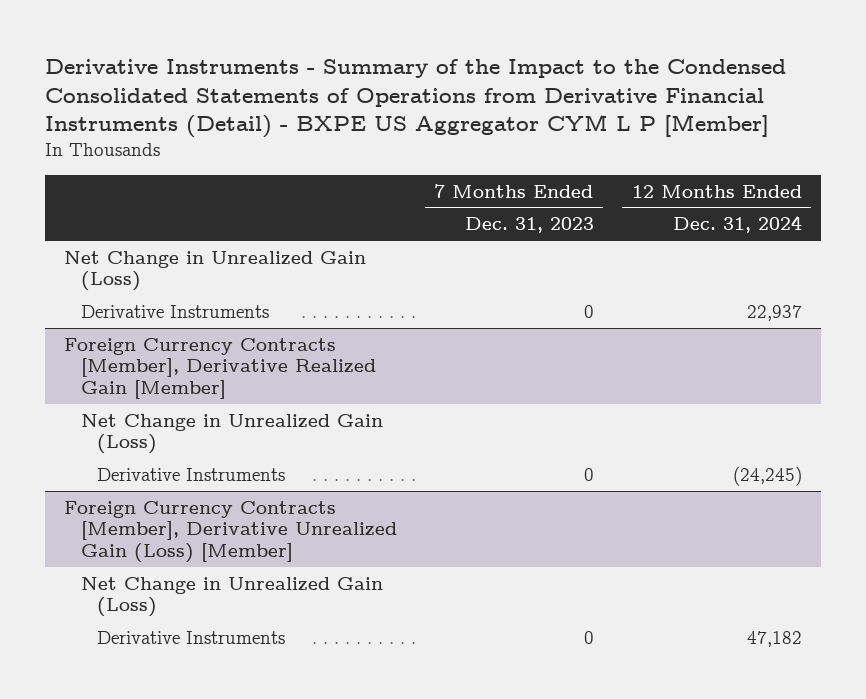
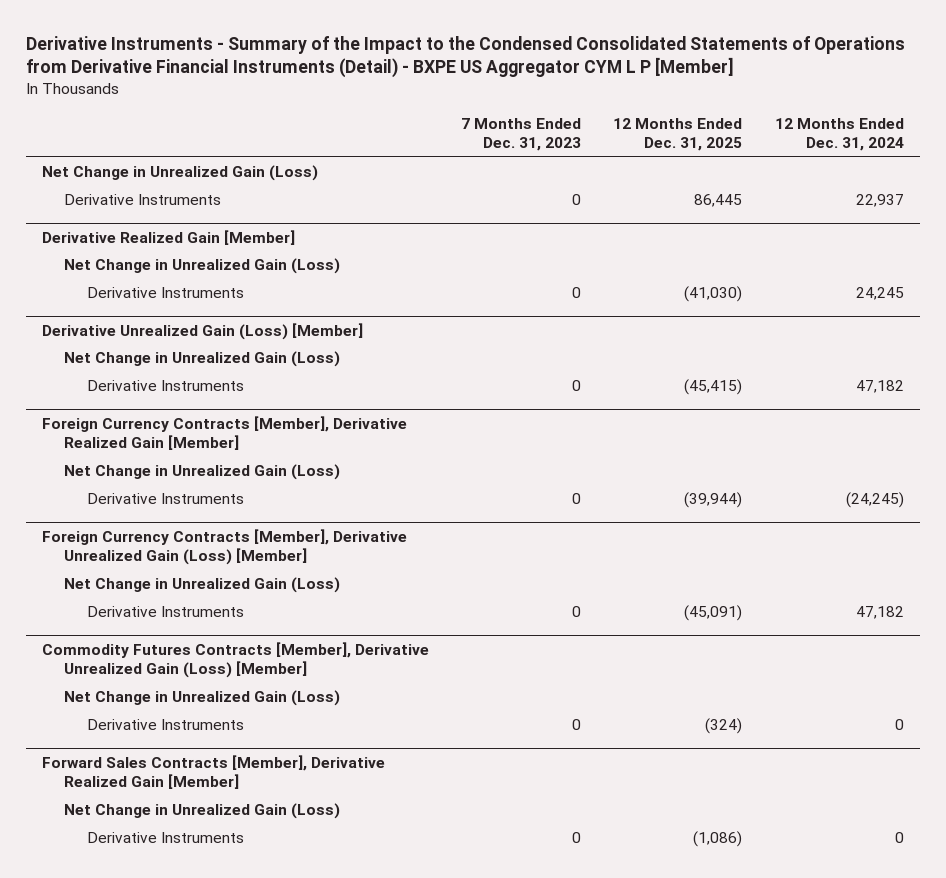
- | 7 Months Ended Dec. 31, 2023 | 12 Months Ended Dec. 31, 2024
+ | 7 Months Ended Dec. 31, 2023 | 12 Months Ended Dec. 31, 2025 | 12 Months Ended Dec. 31, 2024
+ Derivative Realized Gain [Member]
+ Net Change in Unrealized Gain (Loss)
+ Derivative Instruments | 0 | (41,030) | 24,245
+ Derivative Unrealized Gain (Loss) [Member]
+ Net Change in Unrealized Gain (Loss)
+ Derivative Instruments | 0 | (45,415) | 47,182
+ Commodity Futures Contracts [Member], Derivative Unrealized Gain (Loss) [Member]
+ Net Change in Unrealized Gain (Loss)
+ Derivative Instruments | 0 | (324) | 0
+ Forward Sales Contracts [Member], Derivative Realized Gain [Member]
+ Net Change in Unrealized Gain (Loss)
+ Derivative Instruments | 0 | (1,086) | 0

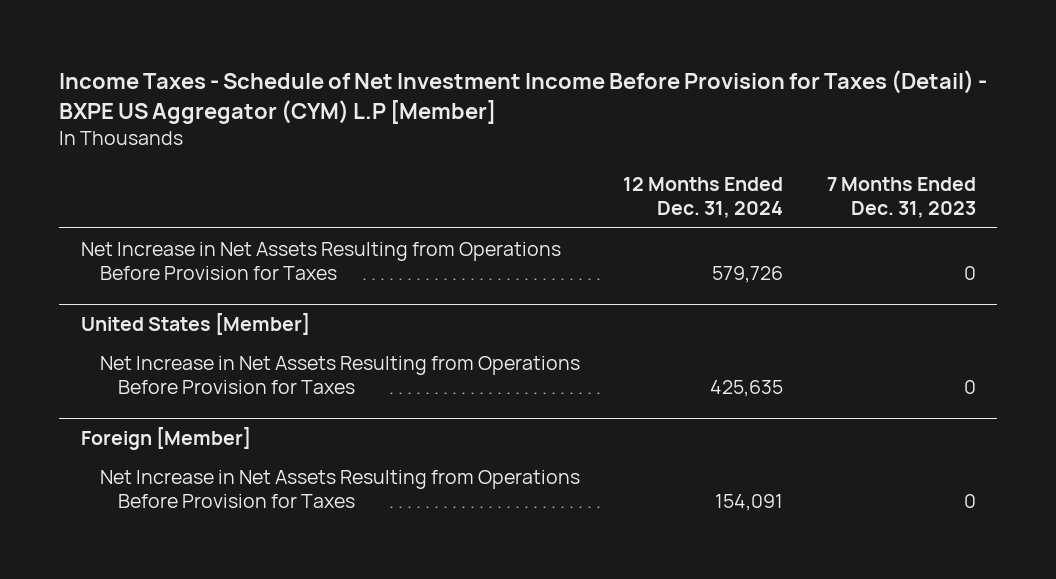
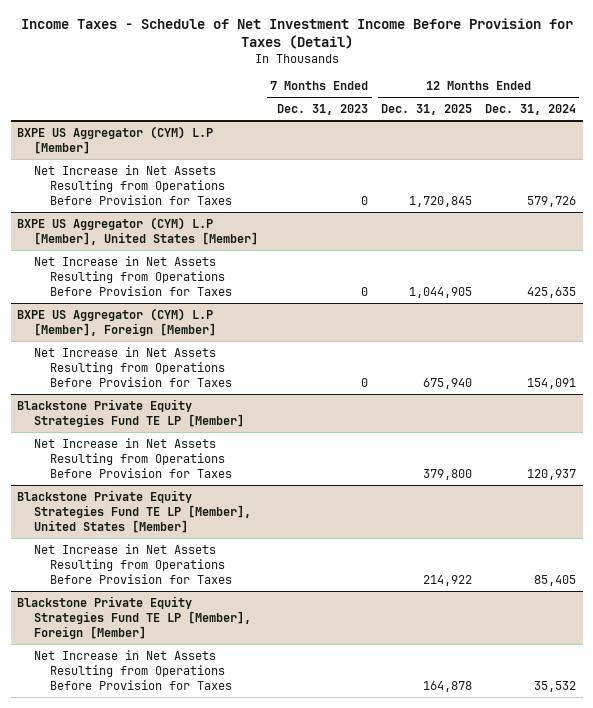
- Income Taxes - Schedule of Net Investment Income Before Provision for Taxes (Detail) - BXPE US Aggregator (CYM) L.P [Member]
+ Income Taxes - Schedule of Net Investment Income Before Provision for Taxes (Detail)
- | 12 Months Ended Dec. 31, 2024 | 7 Months Ended Dec. 31, 2023
+ | 7 Months Ended Dec. 31, 2023 | 12 Months Ended Dec. 31, 2025 | 12 Months Ended Dec. 31, 2024
+ BXPE US Aggregator (CYM) L.P [Member]
- United States [Member]
+ BXPE US Aggregator (CYM) L.P [Member], United States [Member]
- Foreign [Member]
+ BXPE US Aggregator (CYM) L.P [Member], Foreign [Member]
+ Blackstone Private Equity Strategies Fund TE LP [Member]
+ Net Increase in Net Assets Resulting from Operations Before Provision for Taxes | | 379,800 | 120,937
+ Blackstone Private Equity Strategies Fund TE LP [Member], United States [Member]
+ Net Increase in Net Assets Resulting from Operations Before Provision for Taxes | | 214,922 | 85,405
+ Blackstone Private Equity Strategies Fund TE LP [Member], Foreign [Member]
+ Net Increase in Net Assets Resulting from Operations Before Provision for Taxes | | 164,878 | 35,532

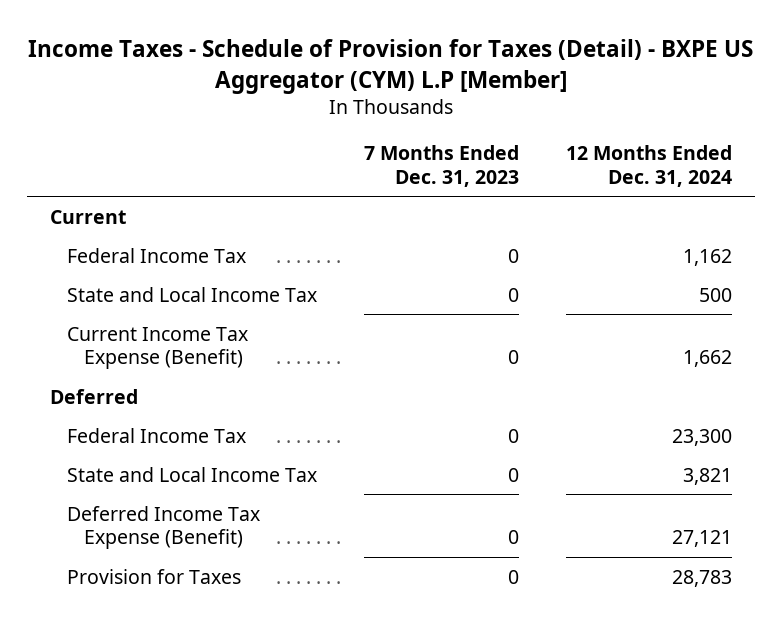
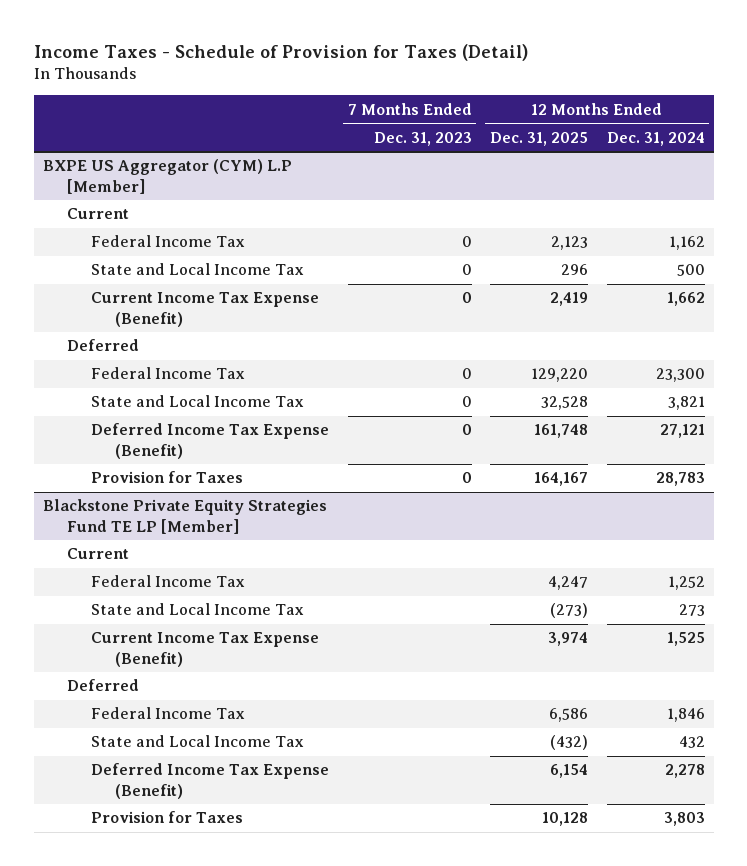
- Income Taxes - Schedule of Provision for Taxes (Detail) - BXPE US Aggregator (CYM) L.P [Member]
+ Income Taxes - Schedule of Provision for Taxes (Detail)
- | 7 Months Ended Dec. 31, 2023 | 12 Months Ended Dec. 31, 2024
+ | 7 Months Ended Dec. 31, 2023 | 12 Months Ended Dec. 31, 2025 | 12 Months Ended Dec. 31, 2024
+ BXPE US Aggregator (CYM) L.P [Member]
+ Blackstone Private Equity Strategies Fund TE LP [Member]
+ Current
+ Federal Income Tax | | 4,247 | 1,252
+ State and Local Income Tax | | (273) | 273
+ Current Income Tax Expense (Benefit) | | 3,974 | 1,525
+ Deferred
+ Federal Income Tax | | 6,586 | 1,846
+ State and Local Income Tax | | (432) | 432
+ Deferred Income Tax Expense (Benefit) | | 6,154 | 2,278
+ Provision for Taxes | | 10,128 | 3,803

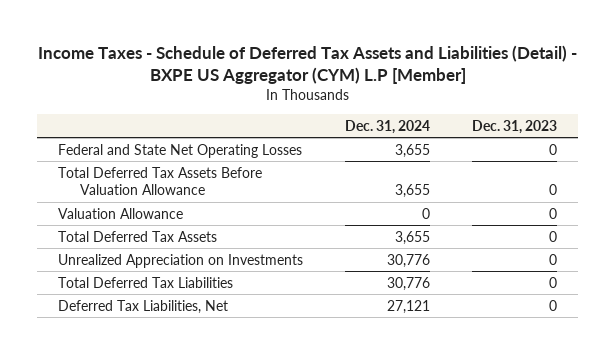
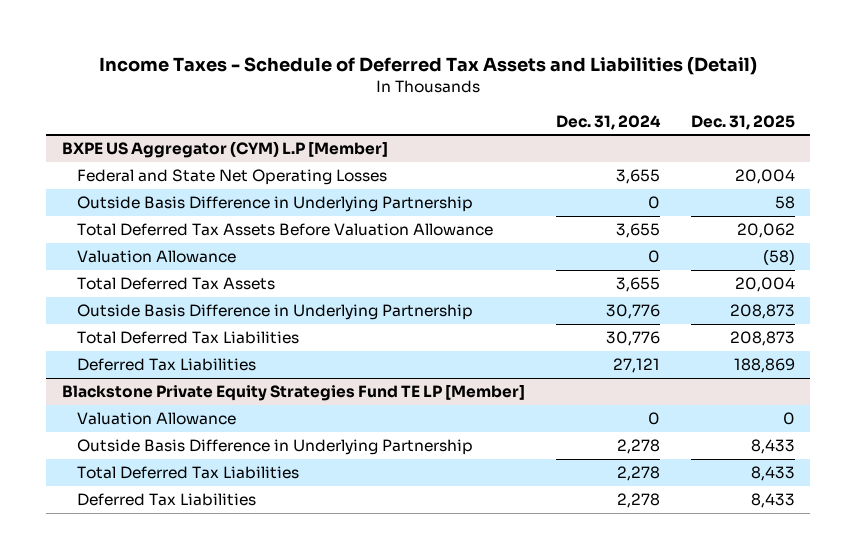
- Income Taxes - Schedule of Deferred Tax Assets and Liabilities (Detail) - BXPE US Aggregator (CYM) L.P [Member]
+ Income Taxes - Schedule of Deferred Tax Assets and Liabilities (Detail)
- | Dec. 31, 2024 | Dec. 31, 2023
+ | Dec. 31, 2024 | Dec. 31, 2025
+ BXPE US Aggregator (CYM) L.P [Member]
+ Outside Basis Difference in Underlying Partnership | 0 | 58
- Unrealized Appreciation on Investments | 30,776 | 0
+ Outside Basis Difference in Underlying Partnership | 30,776 | 208,873
- Deferred Tax Liabilities, Net | 27,121 | 0
+ Deferred Tax Liabilities | 27,121 | 188,869
+ Blackstone Private Equity Strategies Fund TE LP [Member]
+ Valuation Allowance | 0 | 0
+ Outside Basis Difference in Underlying Partnership | 2,278 | 8,433
+ Total Deferred Tax Liabilities | 2,278 | 8,433
+ Deferred Tax Liabilities | 2,278 | 8,433

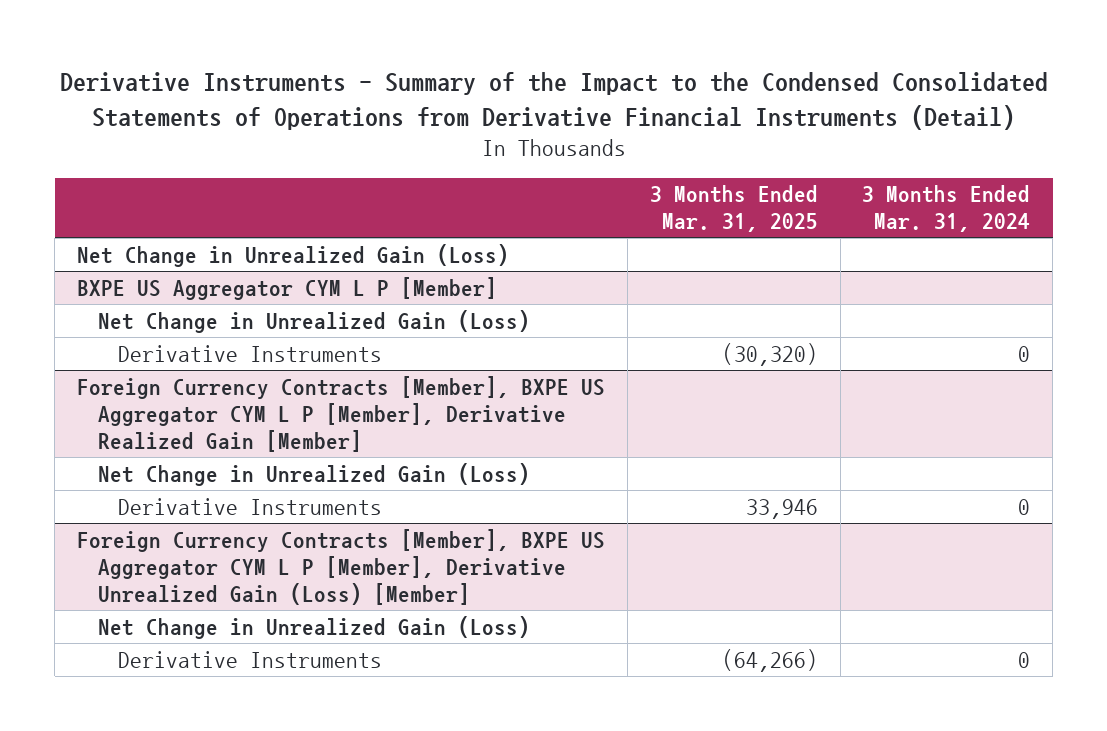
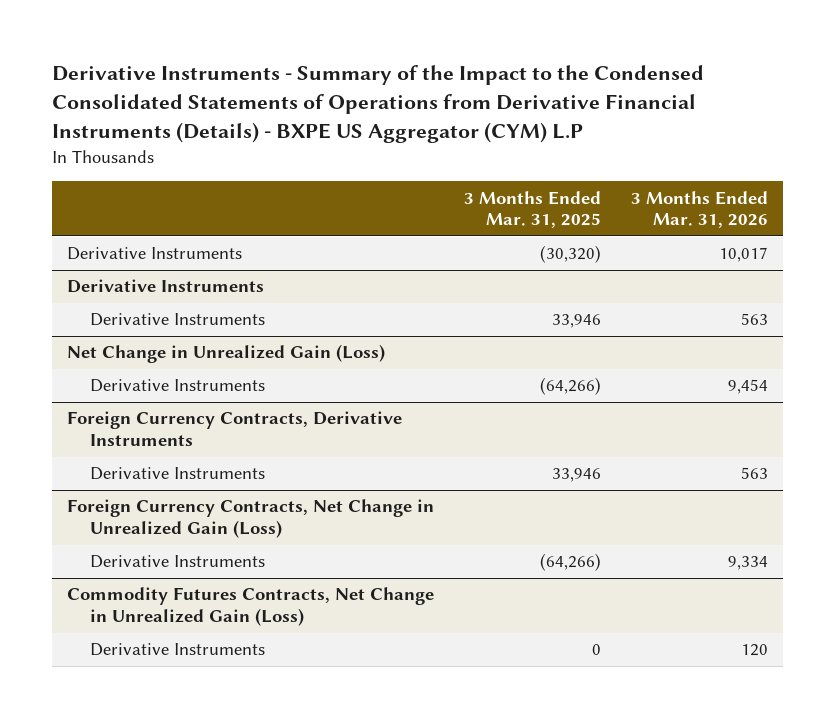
- Derivative Instruments - Summary of the Impact to the Condensed Consolidated Statements of Operations from Derivative Financial Instruments (Detail)
+ Derivative Instruments - Summary of the Impact to the Condensed Consolidated Statements of Operations from Derivative Financial Instruments (Details) - BXPE US Aggregator (CYM) L.P
- | 3 Months Ended Mar. 31, 2025 | 3 Months Ended Mar. 31, 2024
+ | 3 Months Ended Mar. 31, 2025 | 3 Months Ended Mar. 31, 2026
- Net Change in Unrealized Gain (Loss)
- BXPE US Aggregator CYM L P [Member]
- Net Change in Unrealized Gain (Loss)
- Foreign Currency Contracts [Member], BXPE US Aggregator CYM L P [Member], Derivative Realized Gain [Member]
- Net Change in Unrealized Gain (Loss)
+ Derivative Instruments
- Foreign Currency Contracts [Member], BXPE US Aggregator CYM L P [Member], Derivative Unrealized Gain (Loss) [Member]
- Net Change in Unrealized Gain (Loss)
+ Net Change in Unrealized Gain (Loss)
+ Foreign Currency Contracts, Derivative Instruments
+ Derivative Instruments | 33,946 | 563
+ Foreign Currency Contracts, Net Change in Unrealized Gain (Loss)
+ Derivative Instruments | (64,266) | 9,334
+ Commodity Futures Contracts, Net Change in Unrealized Gain (Loss)
+ Derivative Instruments | 0 | 120

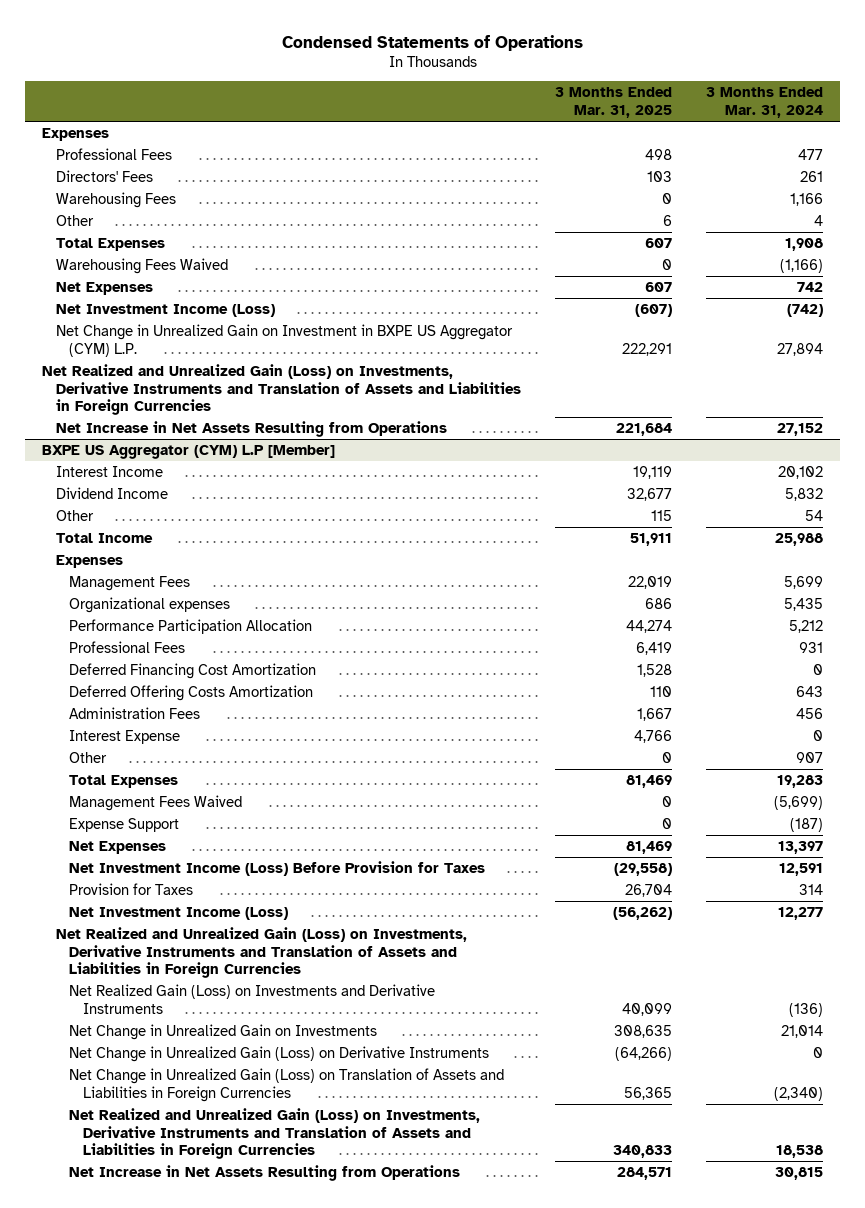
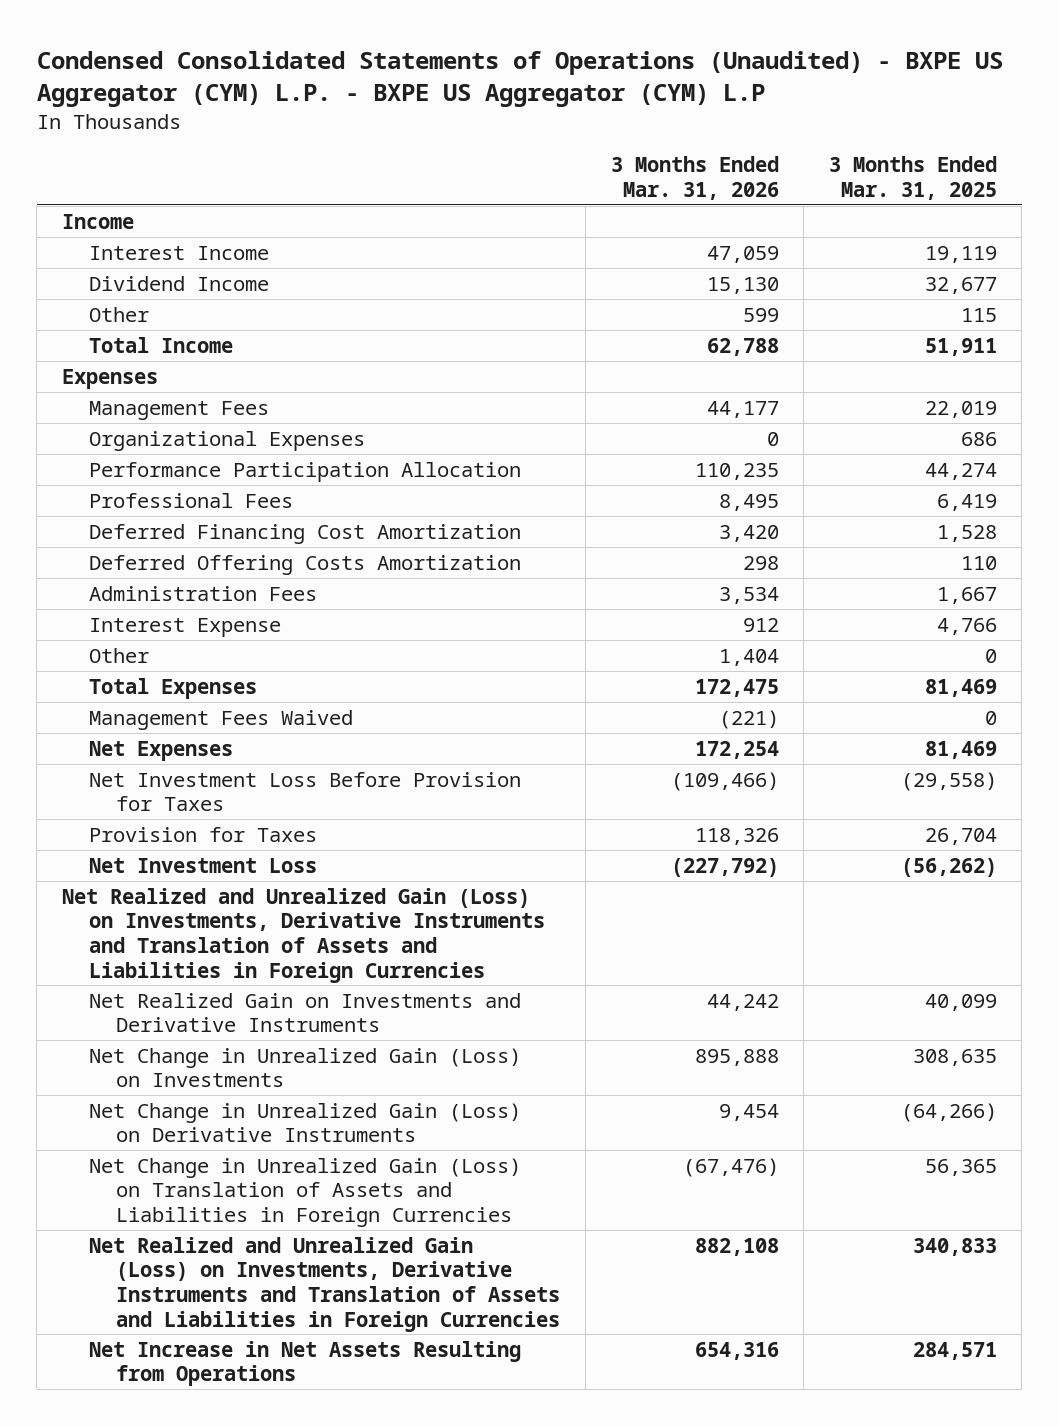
- Condensed Statements of Operations
+ Condensed Consolidated Statements of Operations (Unaudited) - BXPE US Aggregator (CYM) L.P. - BXPE US Aggregator (CYM) L.P
- | 3 Months Ended Mar. 31, 2025 | 3 Months Ended Mar. 31, 2024
+ | 3 Months Ended Mar. 31, 2026 | 3 Months Ended Mar. 31, 2025
- Expenses
- Professional Fees | 498 | 477
- Directors' Fees | 103 | 261
- Warehousing Fees | 0 | 1,166
- Other | 6 | 4
- Total Expenses | 607 | 1,908
- Warehousing Fees Waived | 0 | (1,166)
- Net Expenses | 607 | 742
- Net Investment Income (Loss) | (607) | (742)
- Net Change in Unrealized Gain on Investment in BXPE US Aggregator (CYM) L.P. | 222,291 | 27,894
- Net Realized and Unrealized Gain (Loss) on Investments, Derivative Instruments and Translation of Assets and Liabilities in Foreign Currencies
- Net Increase in Net Assets Resulting from Operations | 221,684 | 27,152
- BXPE US Aggregator (CYM) L.P [Member]
+ Income
- Organizational expenses | 686 | 5,435
+ Organizational Expenses | 0 | 686
- Expense Support | 0 | (187)
- Net Investment Income (Loss) Before Provision for Taxes | (29,558) | 12,591
+ Net Investment Loss Before Provision for Taxes | (109,466) | (29,558)
- Net Investment Income (Loss) | (56,262) | 12,277
+ Net Investment Loss | (227,792) | (56,262)
- Net Realized Gain (Loss) on Investments and Derivative Instruments | 40,099 | (136)
- Net Change in Unrealized Gain on Investments | 308,635 | 21,014
+ Net Realized Gain on Investments and Derivative Instruments | 44,242 | 40,099
+ Net Change in Unrealized Gain (Loss) on Investments | 895,888 | 308,635

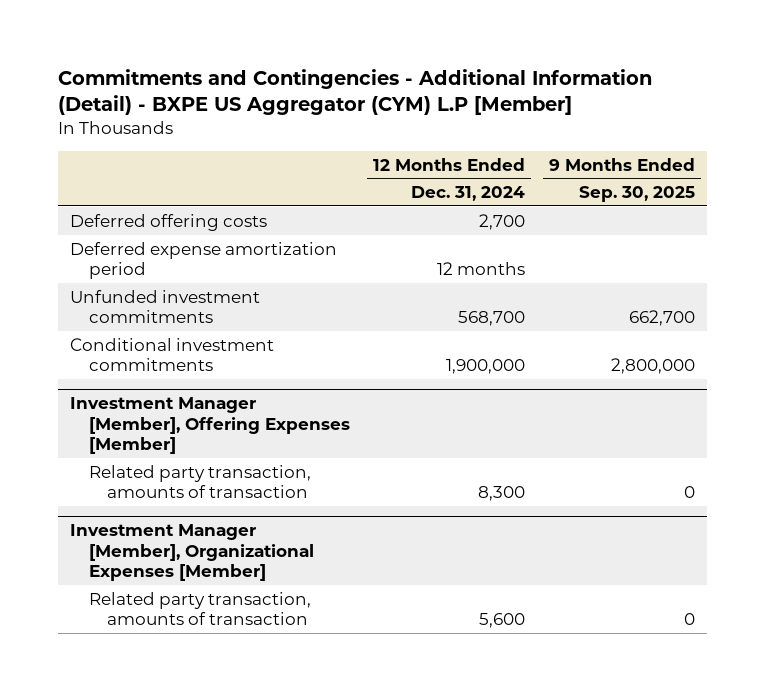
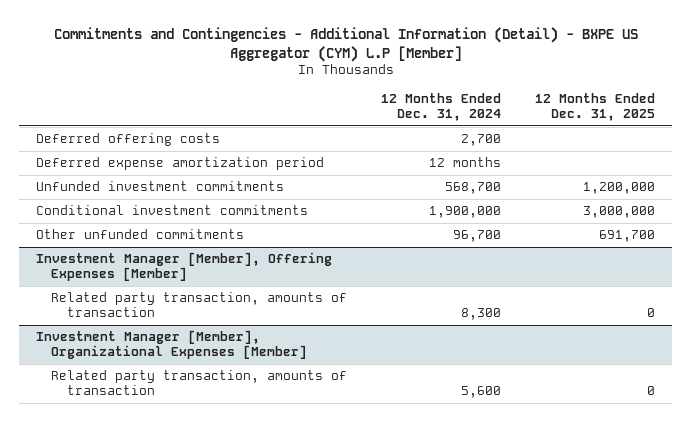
- | 12 Months Ended Dec. 31, 2024 | 9 Months Ended Sep. 30, 2025
+ | 12 Months Ended Dec. 31, 2024 | 12 Months Ended Dec. 31, 2025
+ Other unfunded commitments | 96,700 | 691,700

